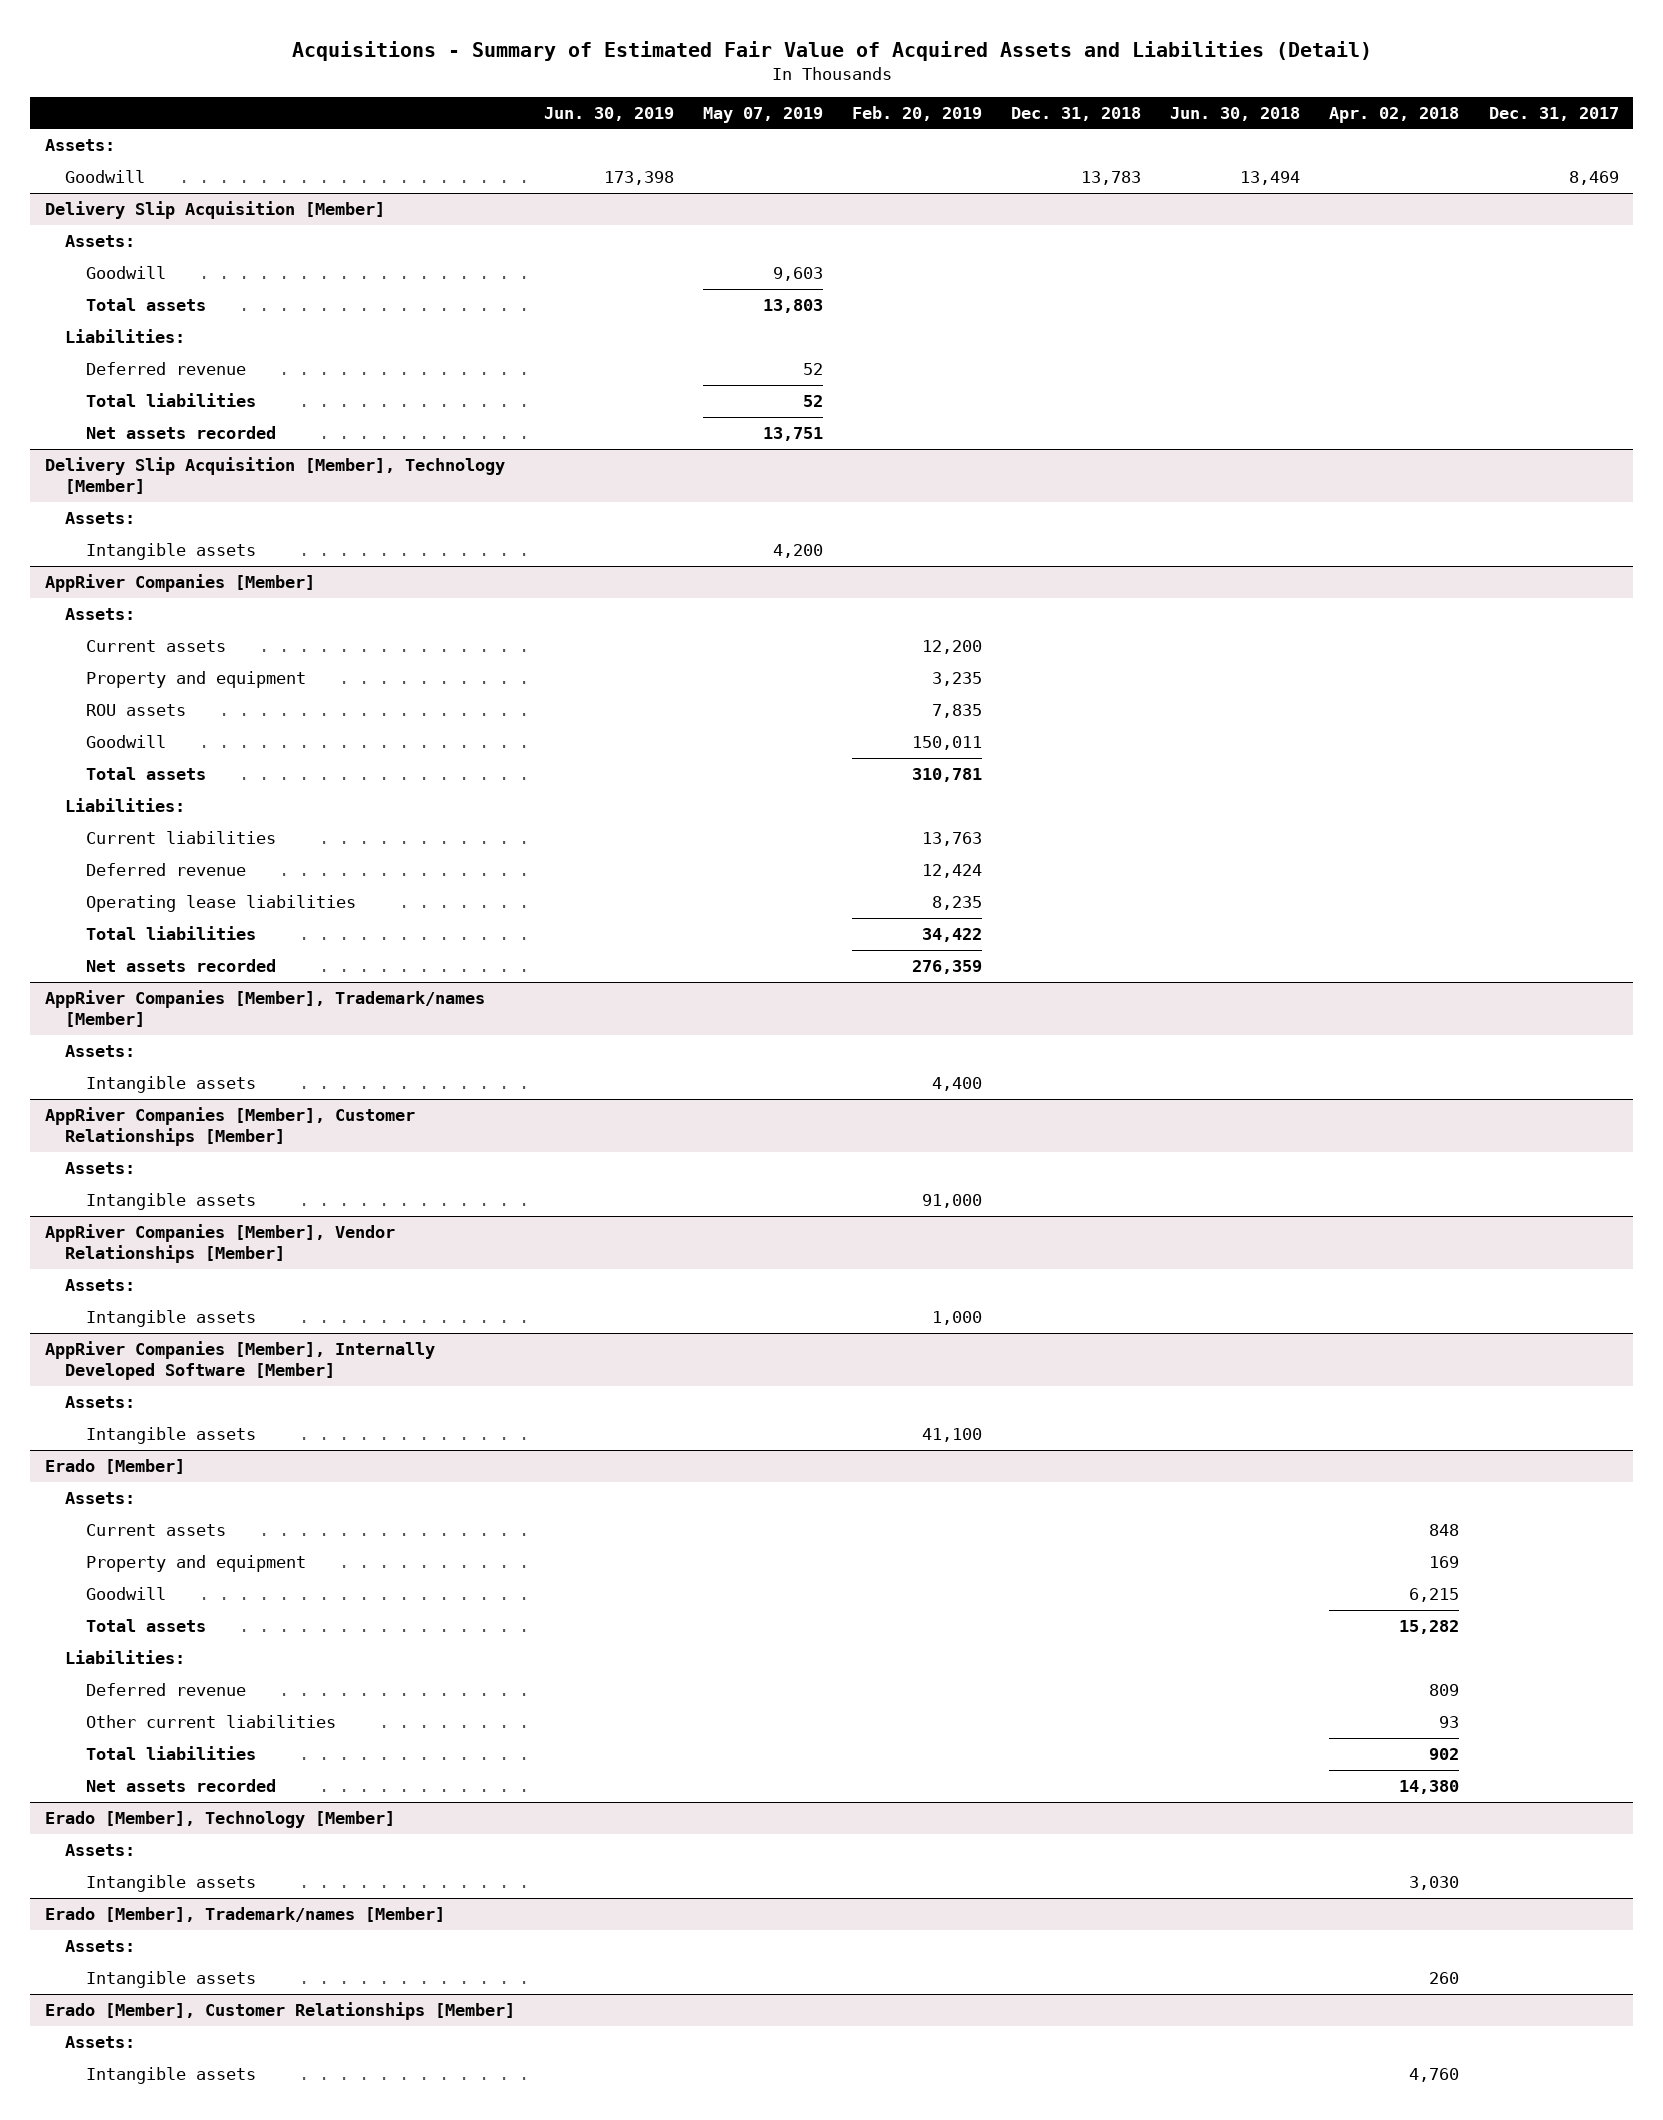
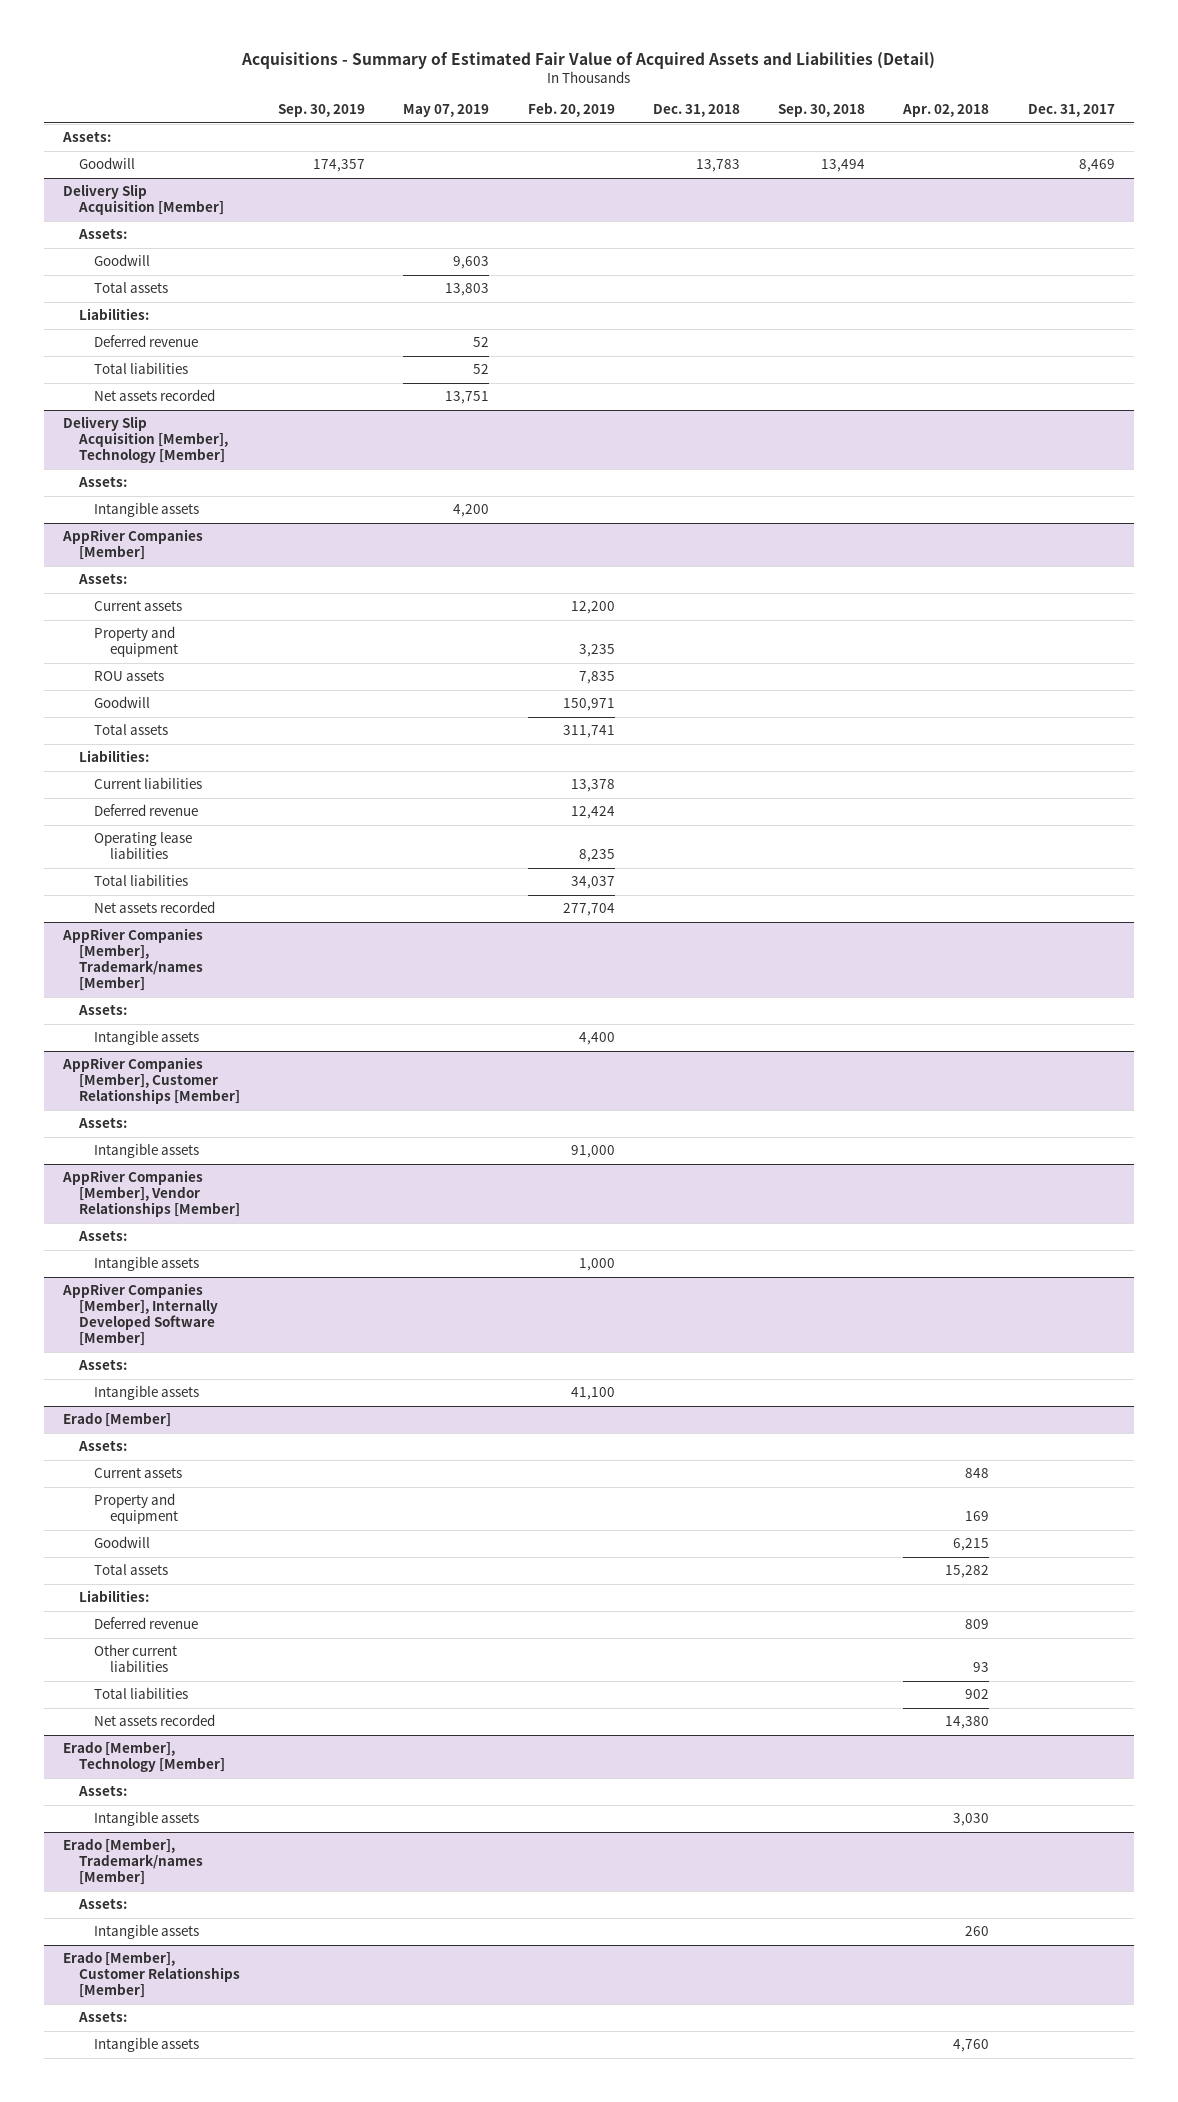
- | Jun. 30, 2019 | May 07, 2019 | Feb. 20, 2019 | Dec. 31, 2018 | Jun. 30, 2018 | Apr. 02, 2018 | Dec. 31, 2017
+ | Sep. 30, 2019 | May 07, 2019 | Feb. 20, 2019 | Dec. 31, 2018 | Sep. 30, 2018 | Apr. 02, 2018 | Dec. 31, 2017
@ AppRiver Companies [Member]
- Goodwill | | | 150,011 | | | |
- Total assets | | | 310,781 | | | |
+ Goodwill | | | 150,971 | | | |
+ Total assets | | | 311,741 | | | |
- Current liabilities | | | 13,763 | | | |
+ Current liabilities | | | 13,378 | | | |
- Total liabilities | | | 34,422 | | | |
- Net assets recorded | | | 276,359 | | | |
+ Total liabilities | | | 34,037 | | | |
+ Net assets recorded | | | 277,704 | | | |

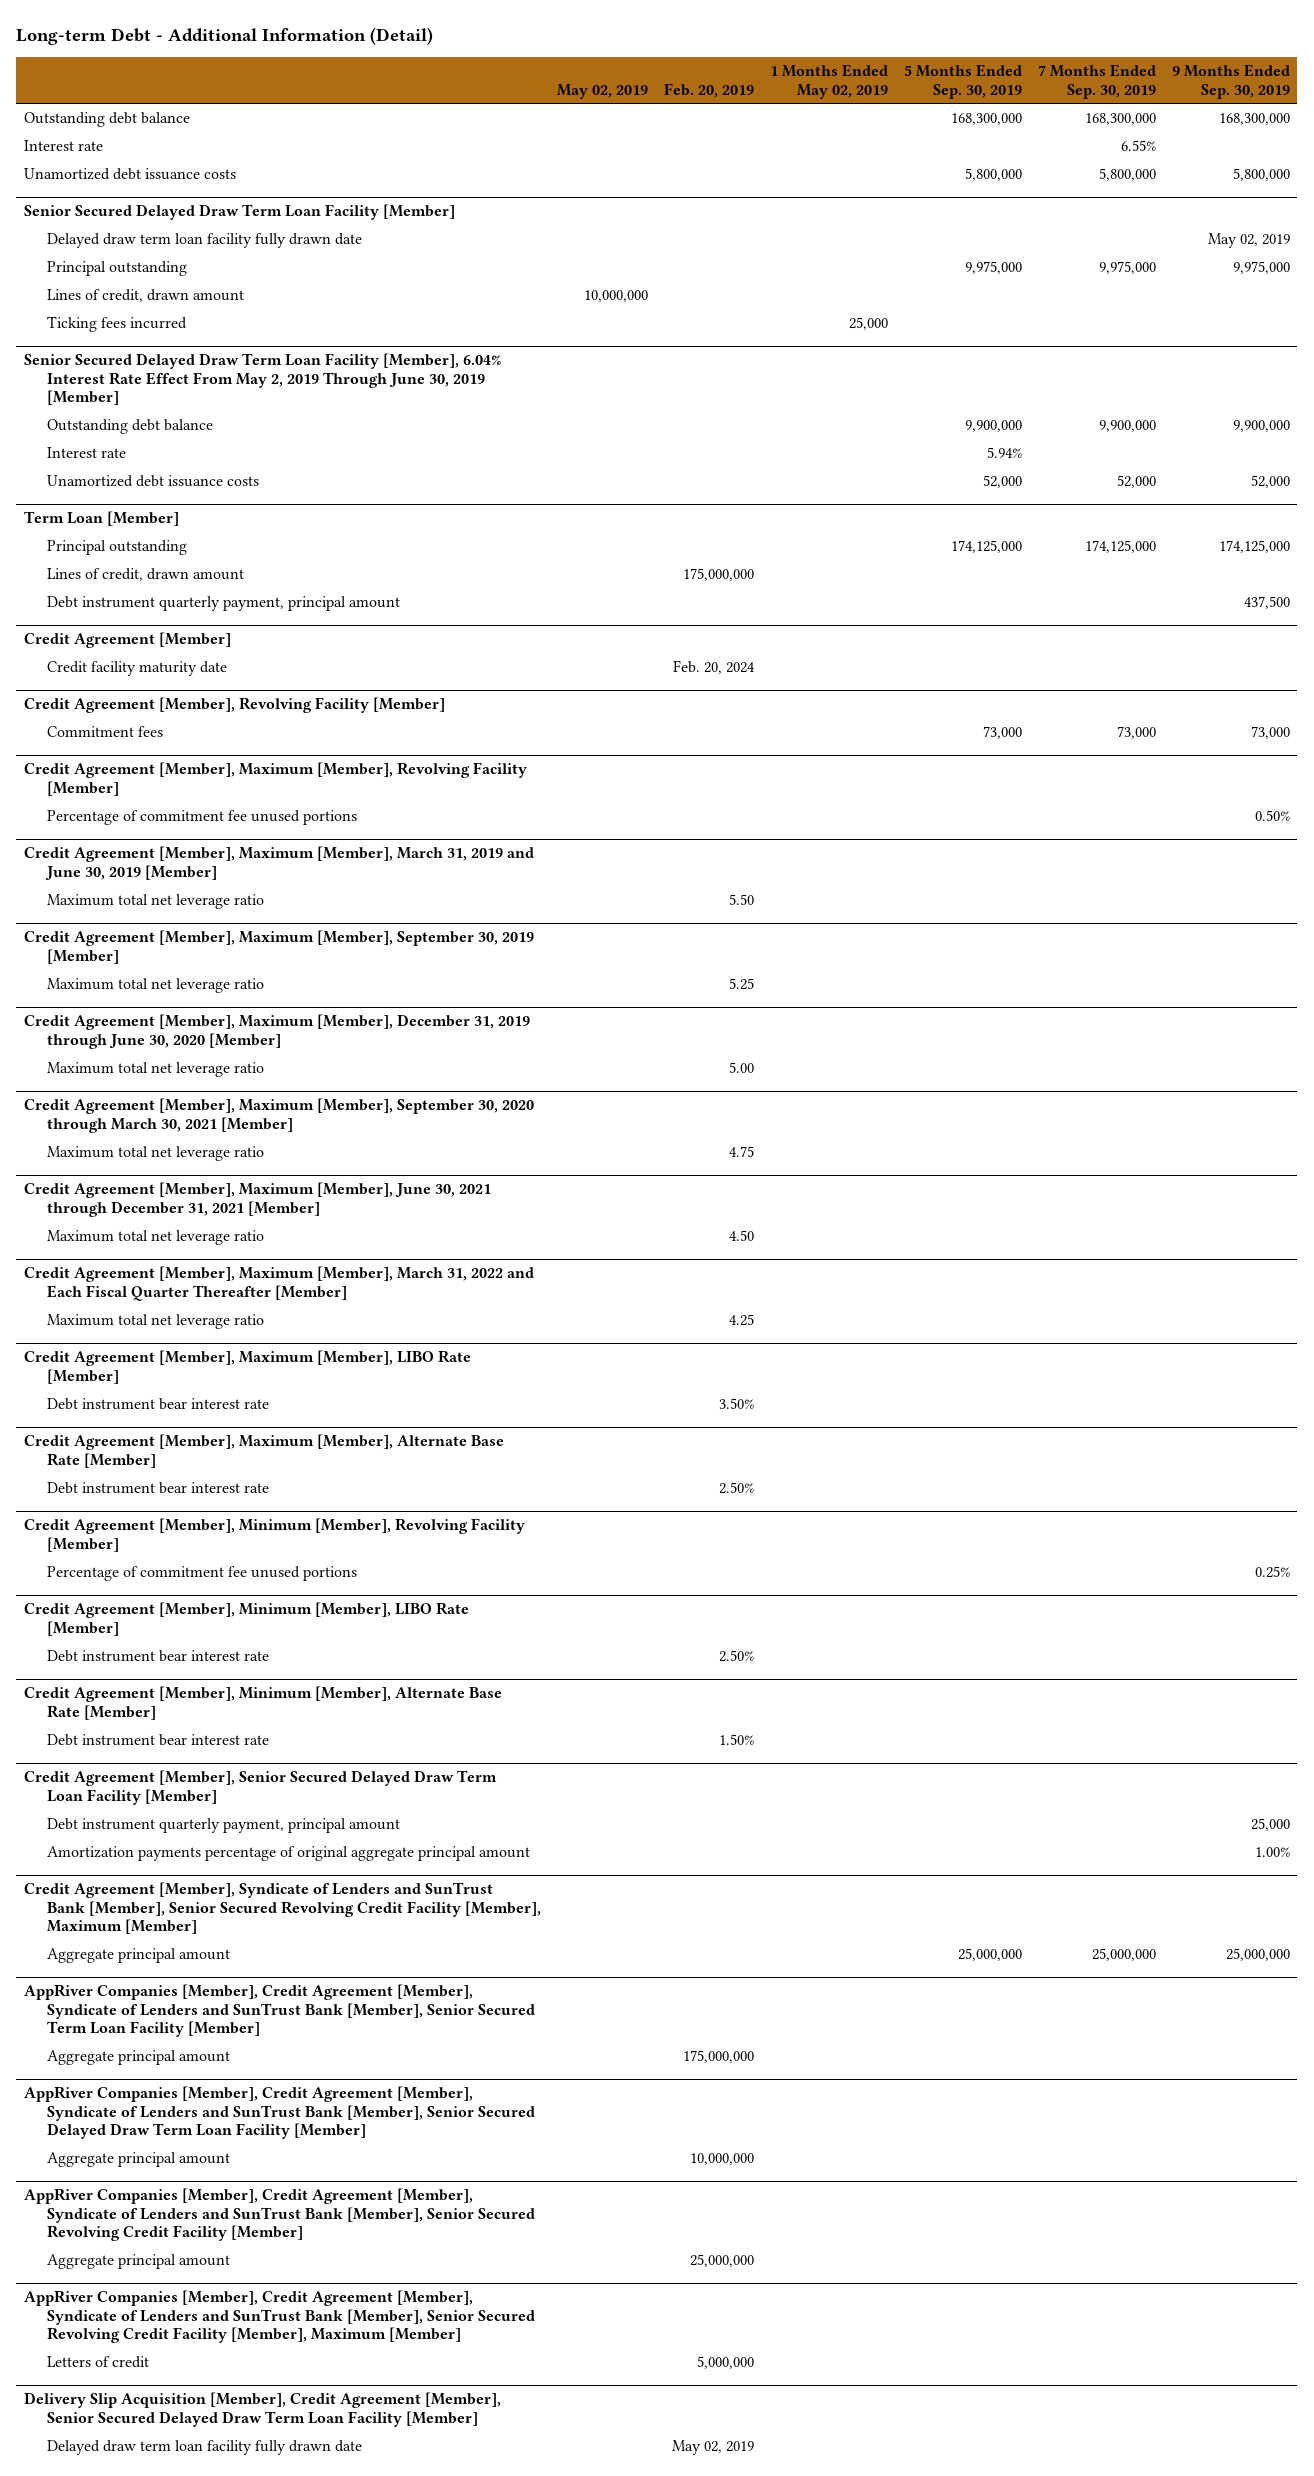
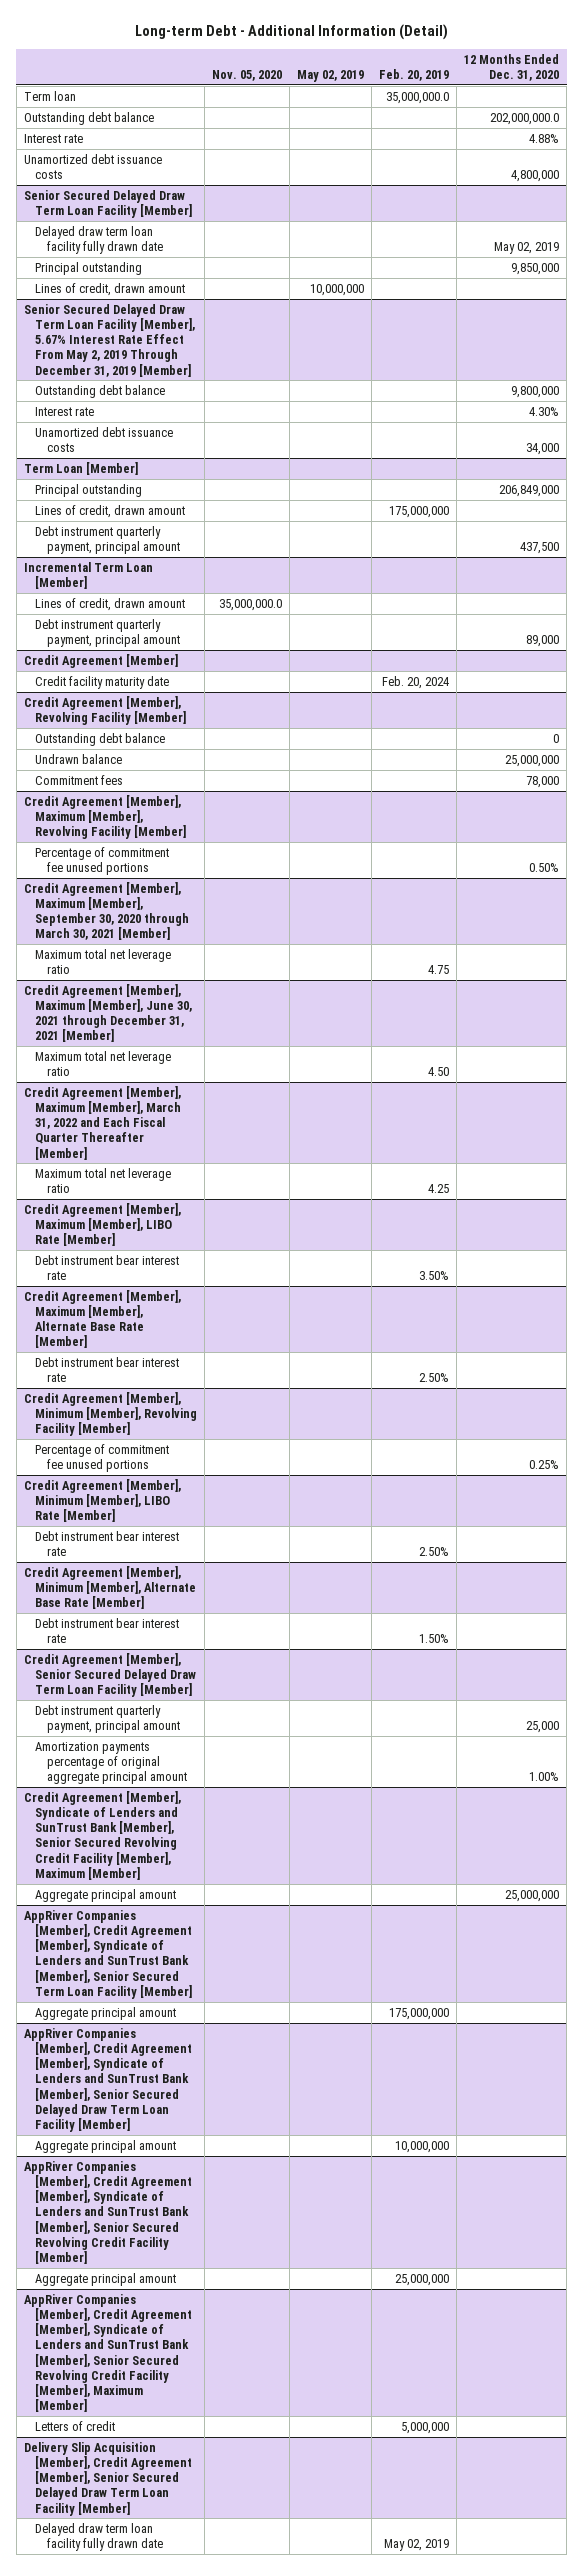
- | May 02, 2019 | Feb. 20, 2019 | 1 Months Ended May 02, 2019 | 5 Months Ended Sep. 30, 2019 | 7 Months Ended Sep. 30, 2019 | 9 Months Ended Sep. 30, 2019
+ | Nov. 05, 2020 | May 02, 2019 | Feb. 20, 2019 | 12 Months Ended Dec. 31, 2020
+ Term loan | | | 35,000,000.0 |
@ Senior Secured Delayed Draw Term Loan Facility [Member]
- Ticking fees incurred | | | 25,000 | | |
- Senior Secured Delayed Draw Term Loan Facility [Member], 6.04% Interest Rate Effect From May 2, 2019 Through June 30, 2019 [Member]
+ Senior Secured Delayed Draw Term Loan Facility [Member], 5.67% Interest Rate Effect From May 2, 2019 Through December 31, 2019 [Member]
+ Incremental Term Loan [Member]
+ Lines of credit, drawn amount | 35,000,000.0 | | |
+ Debt instrument quarterly payment, principal amount | | | | 89,000
@ Credit Agreement [Member], Revolving Facility [Member]
+ Outstanding debt balance | | | | 0
+ Undrawn balance | | | | 25,000,000
- Credit Agreement [Member], Maximum [Member], March 31, 2019 and June 30, 2019 [Member]
- Maximum total net leverage ratio | | 5.50 | | | |
- Credit Agreement [Member], Maximum [Member], September 30, 2019 [Member]
- Maximum total net leverage ratio | | 5.25 | | | |
- Credit Agreement [Member], Maximum [Member], December 31, 2019 through June 30, 2020 [Member]
- Maximum total net leverage ratio | | 5.00 | | | |

